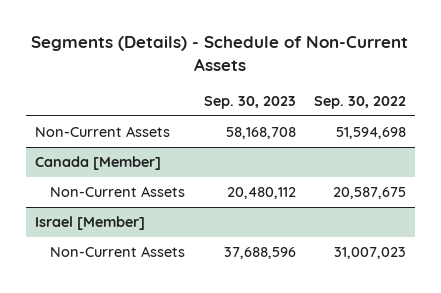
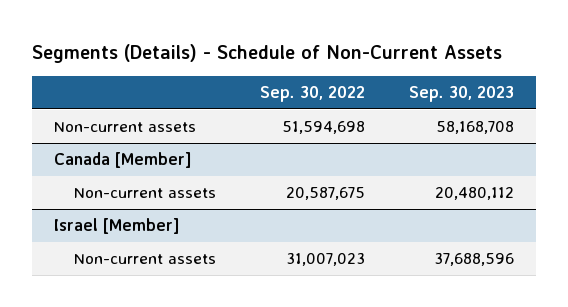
- | Sep. 30, 2023 | Sep. 30, 2022
+ | Sep. 30, 2022 | Sep. 30, 2023
- Non-Current Assets | 58,168,708 | 51,594,698
+ Non-current assets | 51,594,698 | 58,168,708
@ Canada [Member]
- Non-Current Assets | 20,480,112 | 20,587,675
+ Non-current assets | 20,587,675 | 20,480,112
@ Israel [Member]
- Non-Current Assets | 37,688,596 | 31,007,023
+ Non-current assets | 31,007,023 | 37,688,596

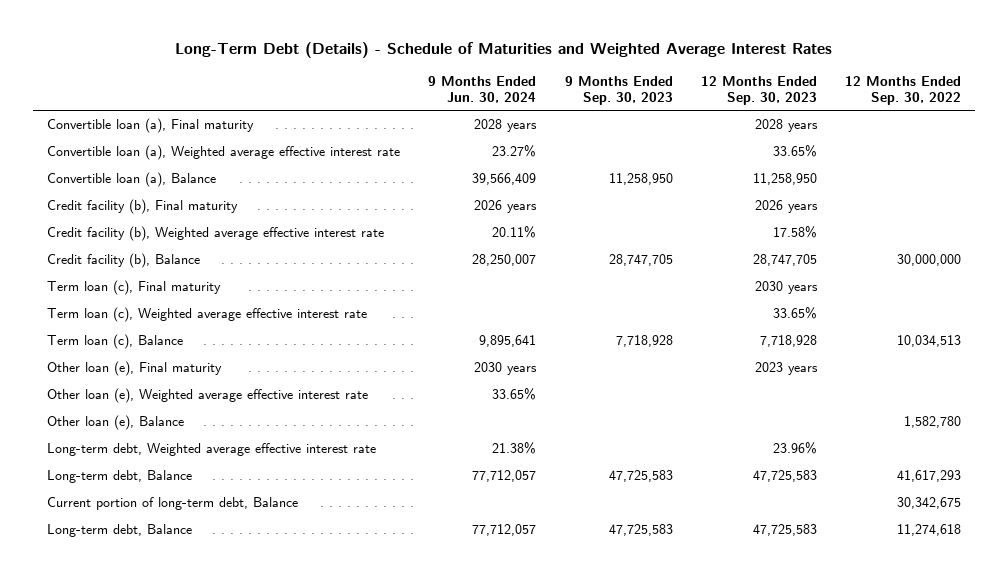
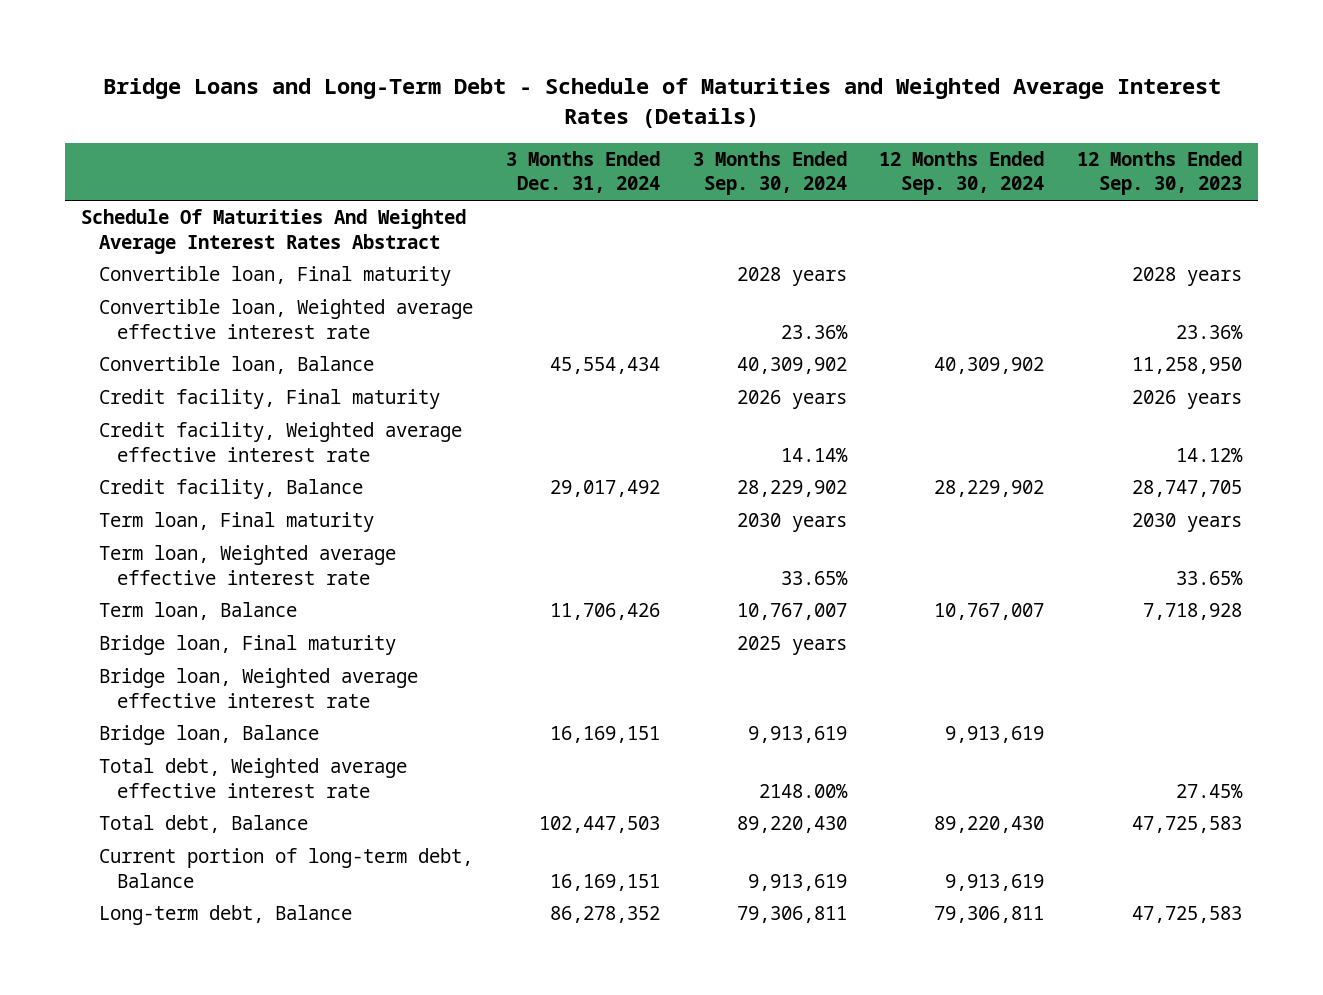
- Long-Term Debt (Details) - Schedule of Maturities and Weighted Average Interest Rates
+ Bridge Loans and Long-Term Debt - Schedule of Maturities and Weighted Average Interest Rates (Details)
- | 9 Months Ended Jun. 30, 2024 | 9 Months Ended Sep. 30, 2023 | 12 Months Ended Sep. 30, 2023 | 12 Months Ended Sep. 30, 2022
+ | 3 Months Ended Dec. 31, 2024 | 3 Months Ended Sep. 30, 2024 | 12 Months Ended Sep. 30, 2024 | 12 Months Ended Sep. 30, 2023
- Convertible loan (a), Final maturity | 2028 years | | 2028 years |
- Convertible loan (a), Weighted average effective interest rate | 23.27% | | 33.65% |
- Convertible loan (a), Balance | 39,566,409 | 11,258,950 | 11,258,950 |
- Credit facility (b), Final maturity | 2026 years | | 2026 years |
- Credit facility (b), Weighted average effective interest rate | 20.11% | | 17.58% |
- Credit facility (b), Balance | 28,250,007 | 28,747,705 | 28,747,705 | 30,000,000
- Term loan (c), Final maturity | | | 2030 years |
- Term loan (c), Weighted average effective interest rate | | | 33.65% |
- Term loan (c), Balance | 9,895,641 | 7,718,928 | 7,718,928 | 10,034,513
- Other loan (e), Final maturity | 2030 years | | 2023 years |
- Other loan (e), Weighted average effective interest rate | 33.65% | | |
- Other loan (e), Balance | | | | 1,582,780
- Long-term debt, Weighted average effective interest rate | 21.38% | | 23.96% |
- Long-term debt, Balance | 77,712,057 | 47,725,583 | 47,725,583 | 41,617,293
+ Schedule Of Maturities And Weighted Average Interest Rates Abstract
+ Convertible loan, Final maturity | | 2028 years | | 2028 years
+ Convertible loan, Weighted average effective interest rate | | 23.36% | | 23.36%
+ Convertible loan, Balance | 45,554,434 | 40,309,902 | 40,309,902 | 11,258,950
+ Credit facility, Final maturity | | 2026 years | | 2026 years
+ Credit facility, Weighted average effective interest rate | | 14.14% | | 14.12%
+ Credit facility, Balance | 29,017,492 | 28,229,902 | 28,229,902 | 28,747,705
+ Term loan, Final maturity | | 2030 years | | 2030 years
+ Term loan, Weighted average effective interest rate | | 33.65% | | 33.65%
+ Term loan, Balance | 11,706,426 | 10,767,007 | 10,767,007 | 7,718,928
+ Bridge loan, Final maturity | | 2025 years | |
+ Bridge loan, Weighted average effective interest rate
+ Bridge loan, Balance | 16,169,151 | 9,913,619 | 9,913,619 |
+ Total debt, Weighted average effective interest rate | | 2148.00% | | 27.45%
+ Total debt, Balance | 102,447,503 | 89,220,430 | 89,220,430 | 47,725,583

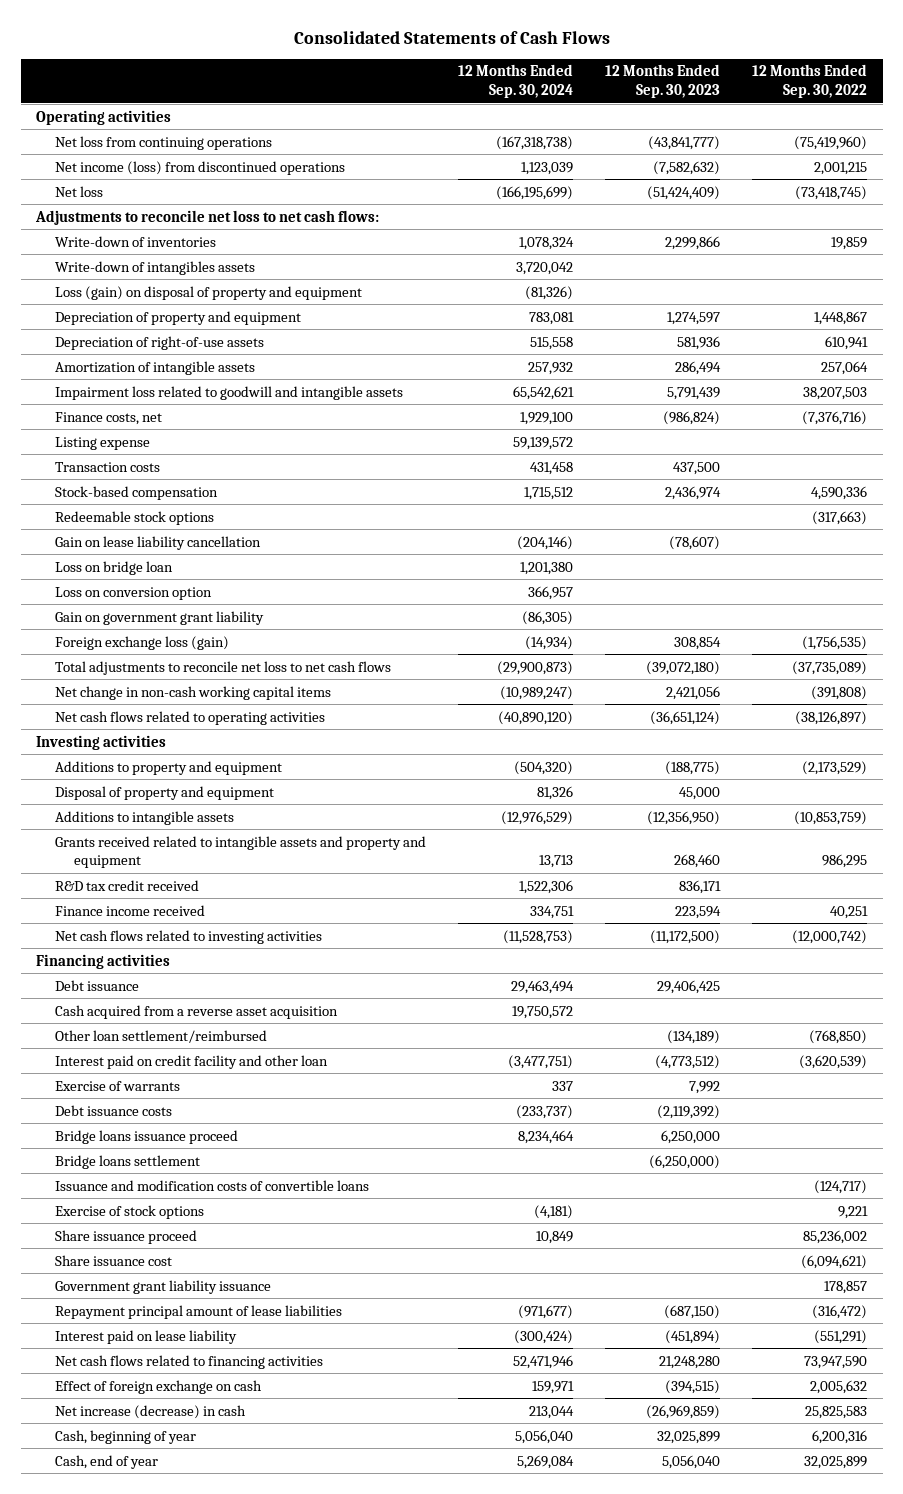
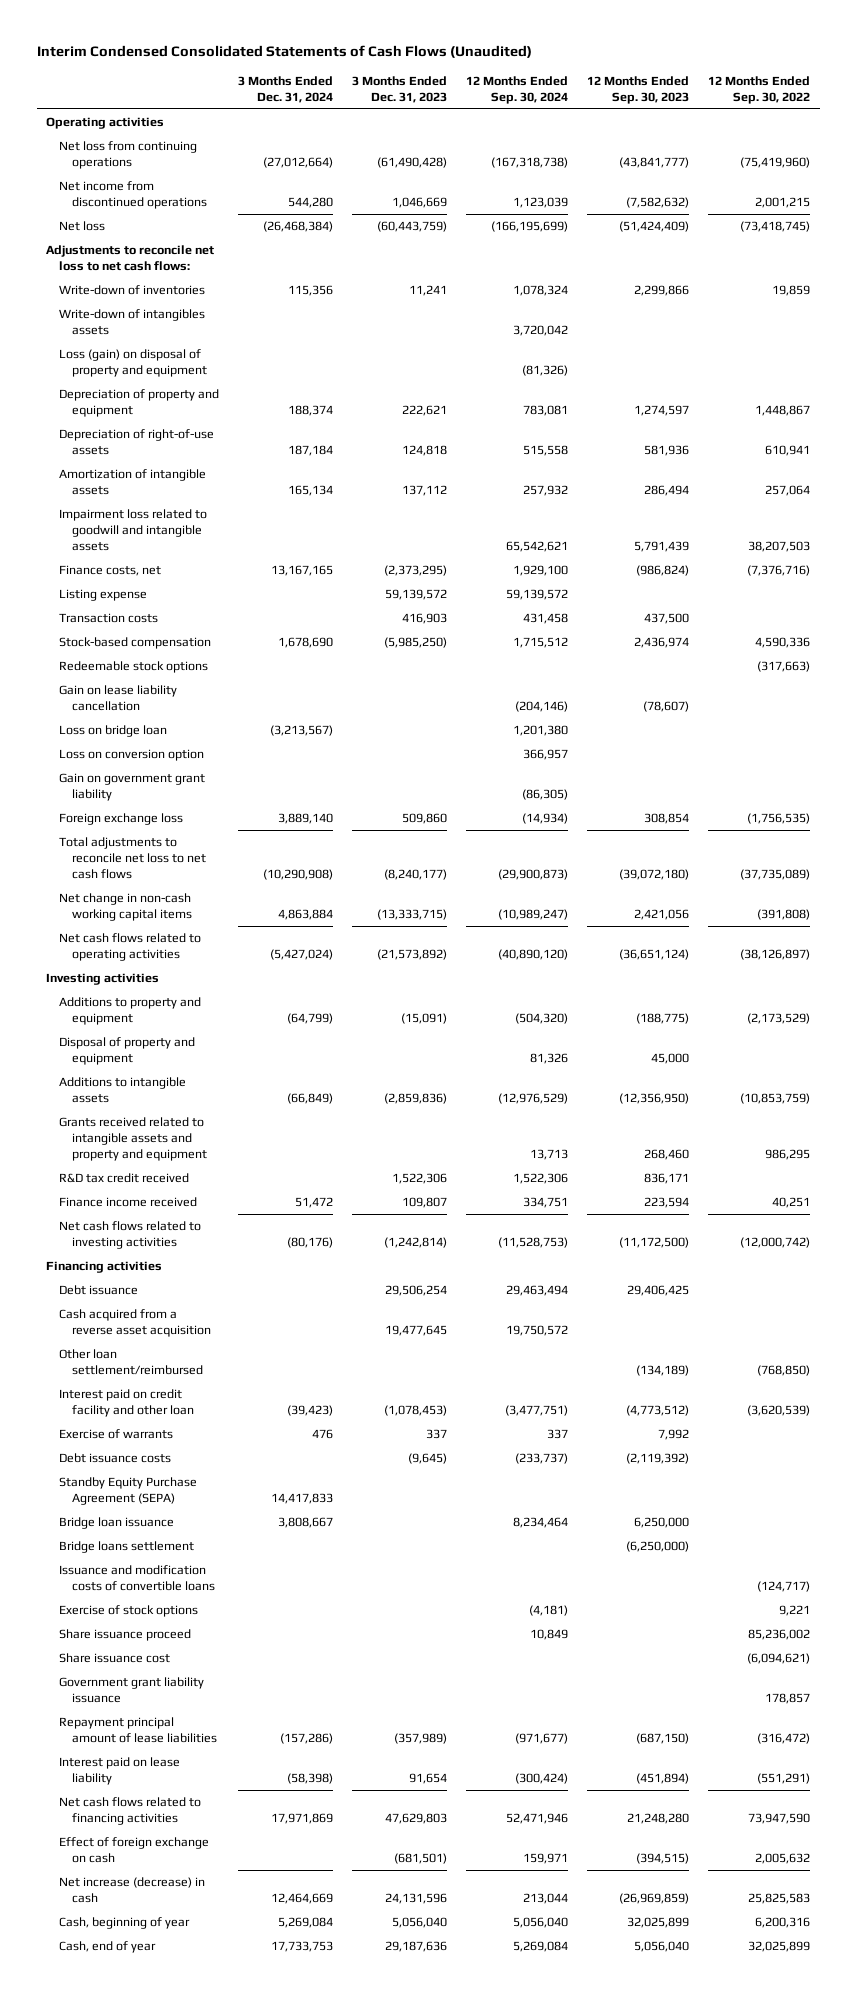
- Consolidated Statements of Cash Flows
+ Interim Condensed Consolidated Statements of Cash Flows (Unaudited)
- | 12 Months Ended Sep. 30, 2024 | 12 Months Ended Sep. 30, 2023 | 12 Months Ended Sep. 30, 2022
+ | 3 Months Ended Dec. 31, 2024 | 3 Months Ended Dec. 31, 2023 | 12 Months Ended Sep. 30, 2024 | 12 Months Ended Sep. 30, 2023 | 12 Months Ended Sep. 30, 2022
- Net income (loss) from discontinued operations | 1,123,039 | (7,582,632) | 2,001,215
+ Net income from discontinued operations | 544,280 | 1,046,669 | 1,123,039 | (7,582,632) | 2,001,215
- Foreign exchange loss (gain) | (14,934) | 308,854 | (1,756,535)
+ Foreign exchange loss | 3,889,140 | 509,860 | (14,934) | 308,854 | (1,756,535)
- Bridge loans issuance proceed | 8,234,464 | 6,250,000 |
+ Standby Equity Purchase Agreement (SEPA) | 14,417,833 | | | |
+ Bridge loan issuance | 3,808,667 | | 8,234,464 | 6,250,000 |

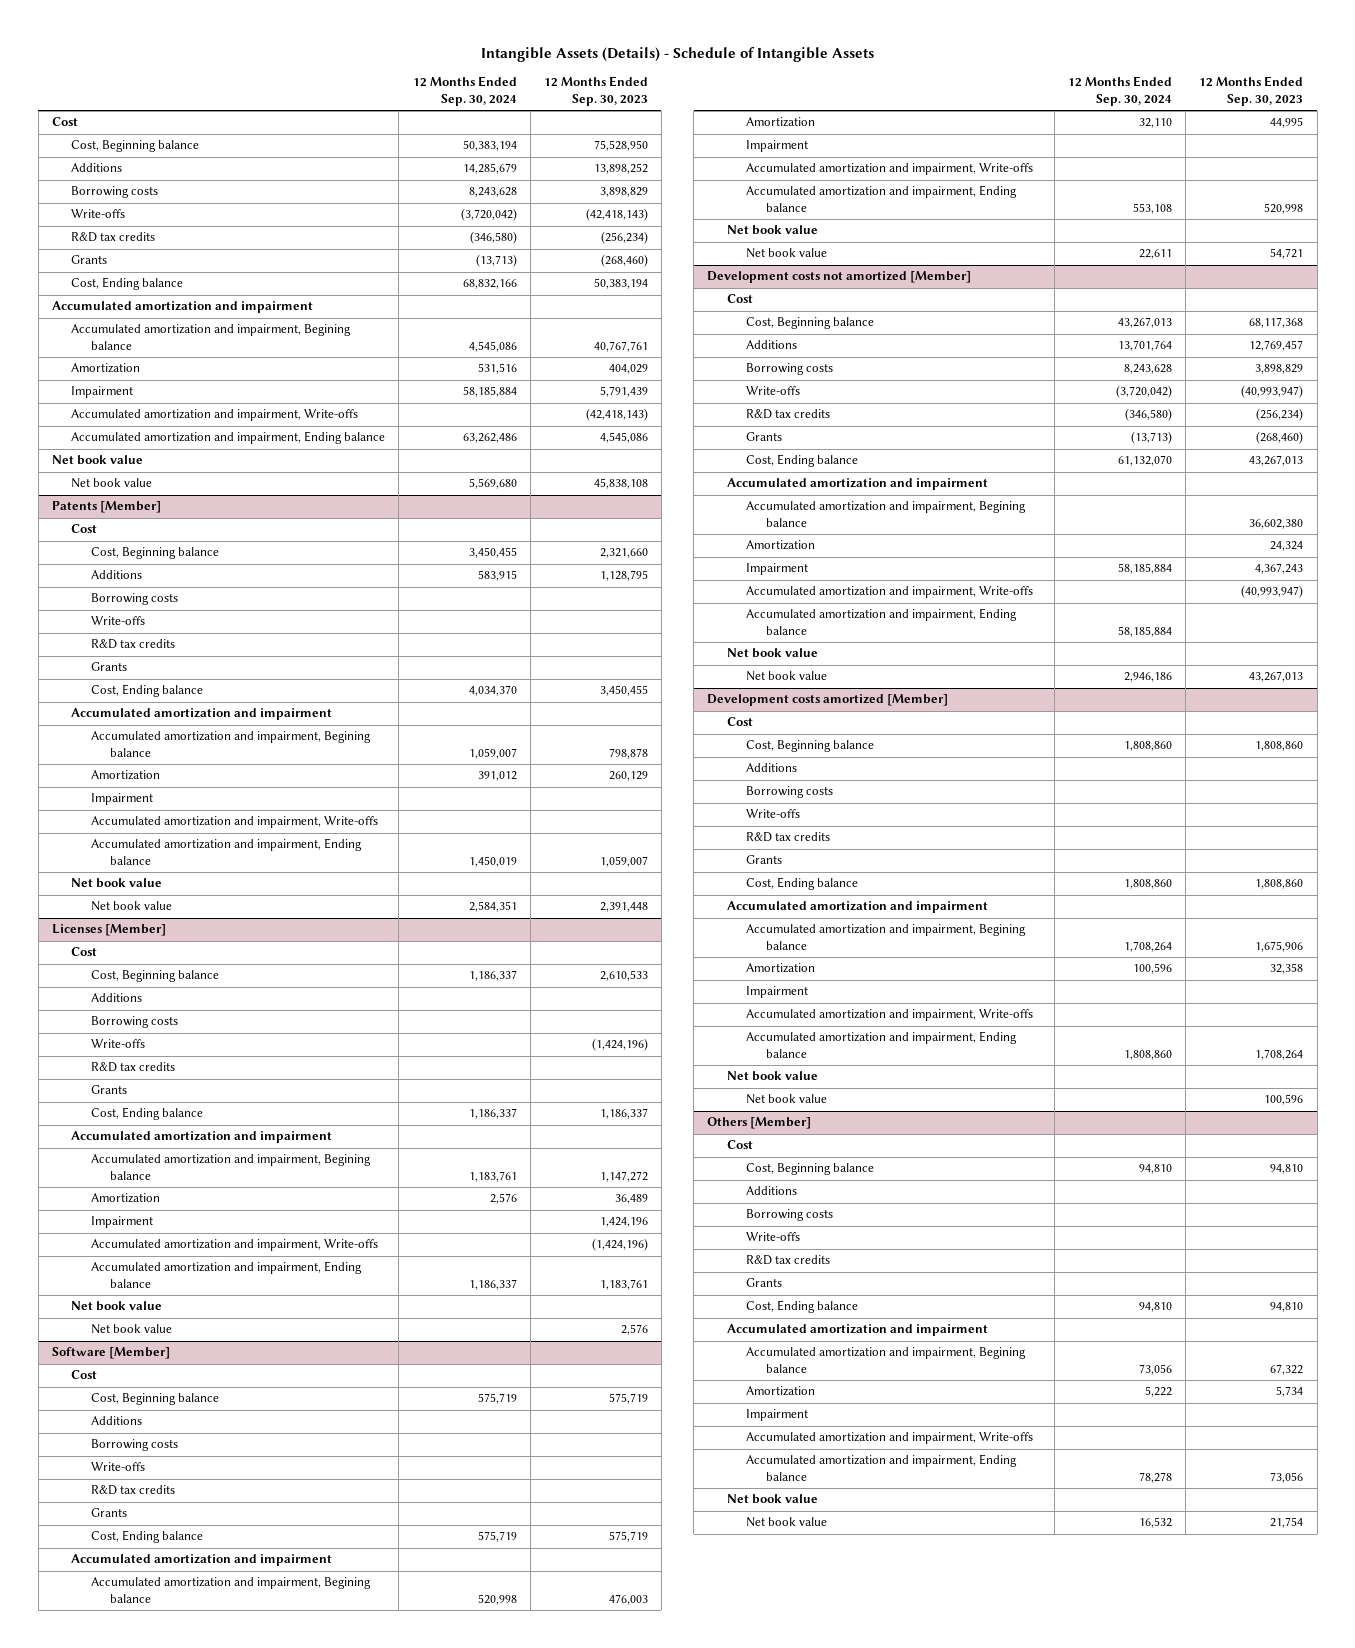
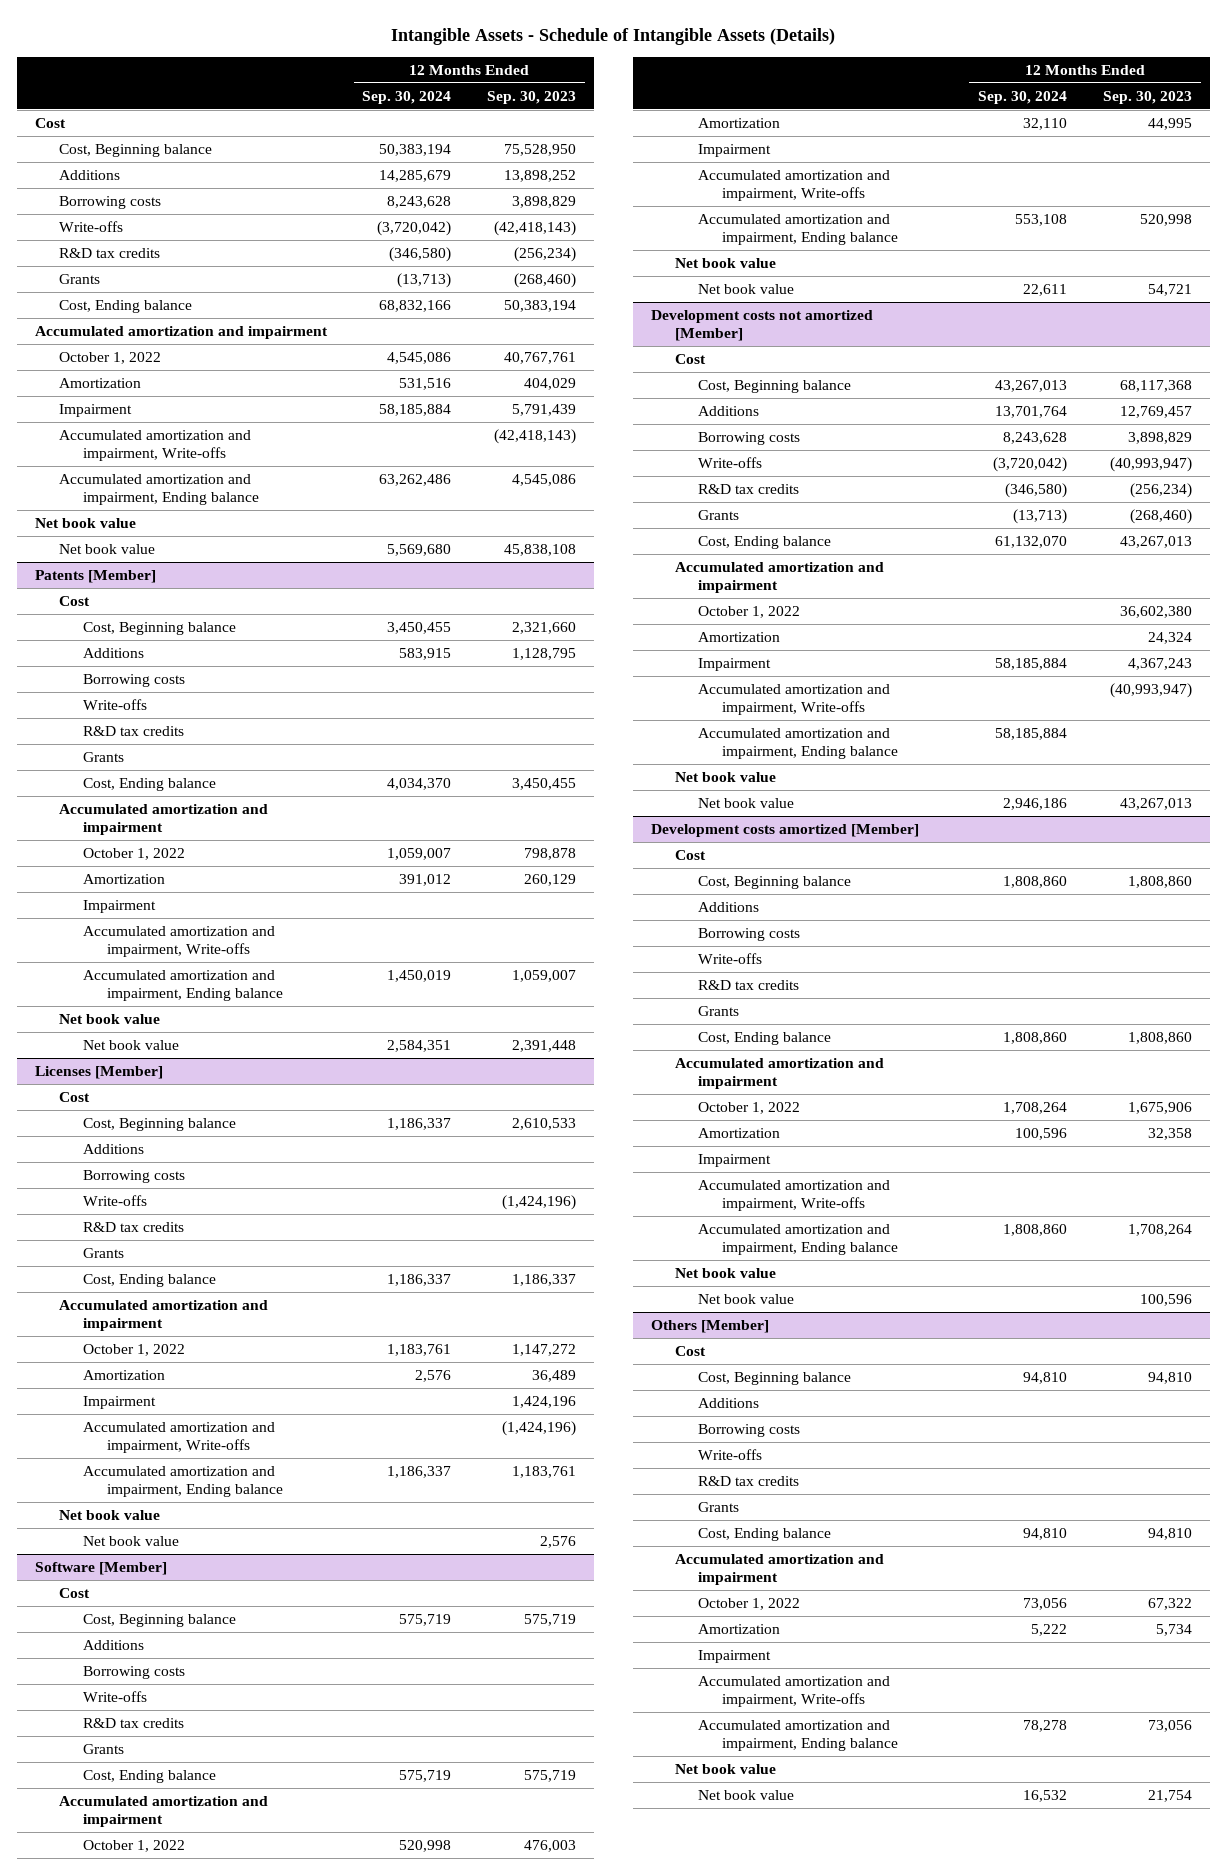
- Intangible Assets (Details) - Schedule of Intangible Assets
+ Intangible Assets - Schedule of Intangible Assets (Details)
- Accumulated amortization and impairment, Begining balance | 4,545,086 | 40,767,761
+ October 1, 2022 | 4,545,086 | 40,767,761
@ Patents [Member]
- Accumulated amortization and impairment, Begining balance | 1,059,007 | 798,878
+ October 1, 2022 | 1,059,007 | 798,878
@ Licenses [Member]
- Accumulated amortization and impairment, Begining balance | 1,183,761 | 1,147,272
+ October 1, 2022 | 1,183,761 | 1,147,272
@ Software [Member]
- Accumulated amortization and impairment, Begining balance | 520,998 | 476,003
+ October 1, 2022 | 520,998 | 476,003
@ Development costs not amortized [Member]
- Accumulated amortization and impairment, Begining balance | | 36,602,380
+ October 1, 2022 | | 36,602,380
@ Development costs amortized [Member]
- Accumulated amortization and impairment, Begining balance | 1,708,264 | 1,675,906
+ October 1, 2022 | 1,708,264 | 1,675,906
@ Others [Member]
- Accumulated amortization and impairment, Begining balance | 73,056 | 67,322
+ October 1, 2022 | 73,056 | 67,322

